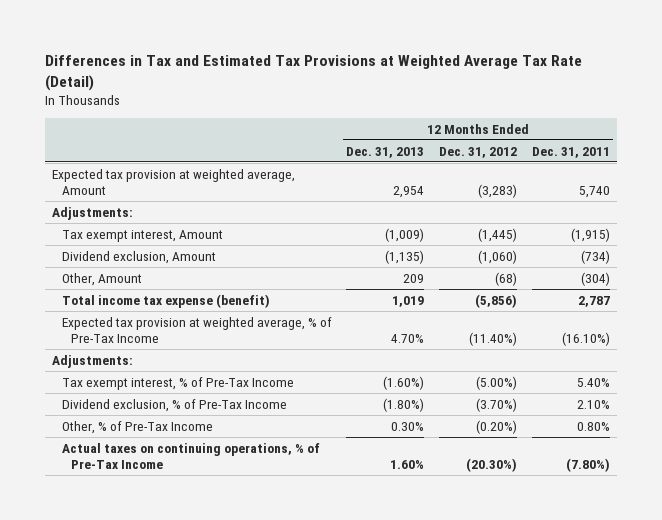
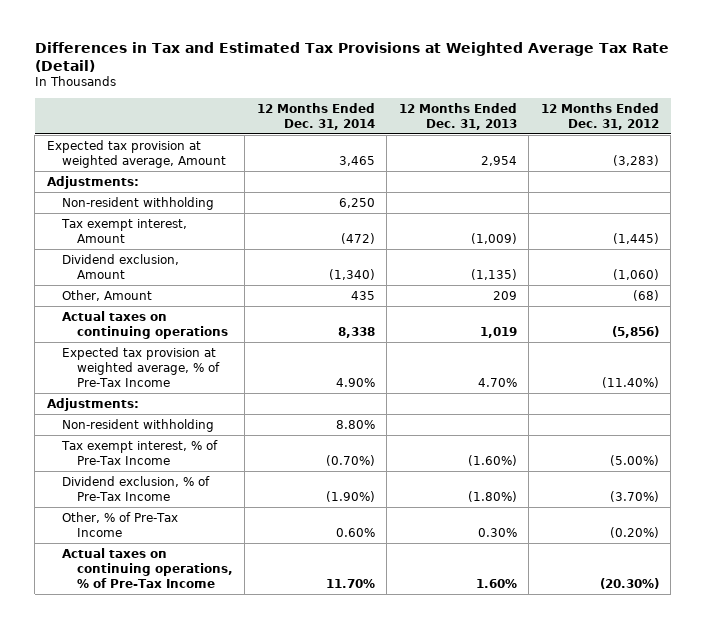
- | 12 Months Ended Dec. 31, 2013 | 12 Months Ended Dec. 31, 2012 | 12 Months Ended Dec. 31, 2011
+ | 12 Months Ended Dec. 31, 2014 | 12 Months Ended Dec. 31, 2013 | 12 Months Ended Dec. 31, 2012
+ Non-resident withholding | 6,250 | |
- Total income tax expense (benefit) | 1,019 | (5,856) | 2,787
+ Actual taxes on continuing operations | 8,338 | 1,019 | (5,856)
+ Non-resident withholding | 8.80% | |

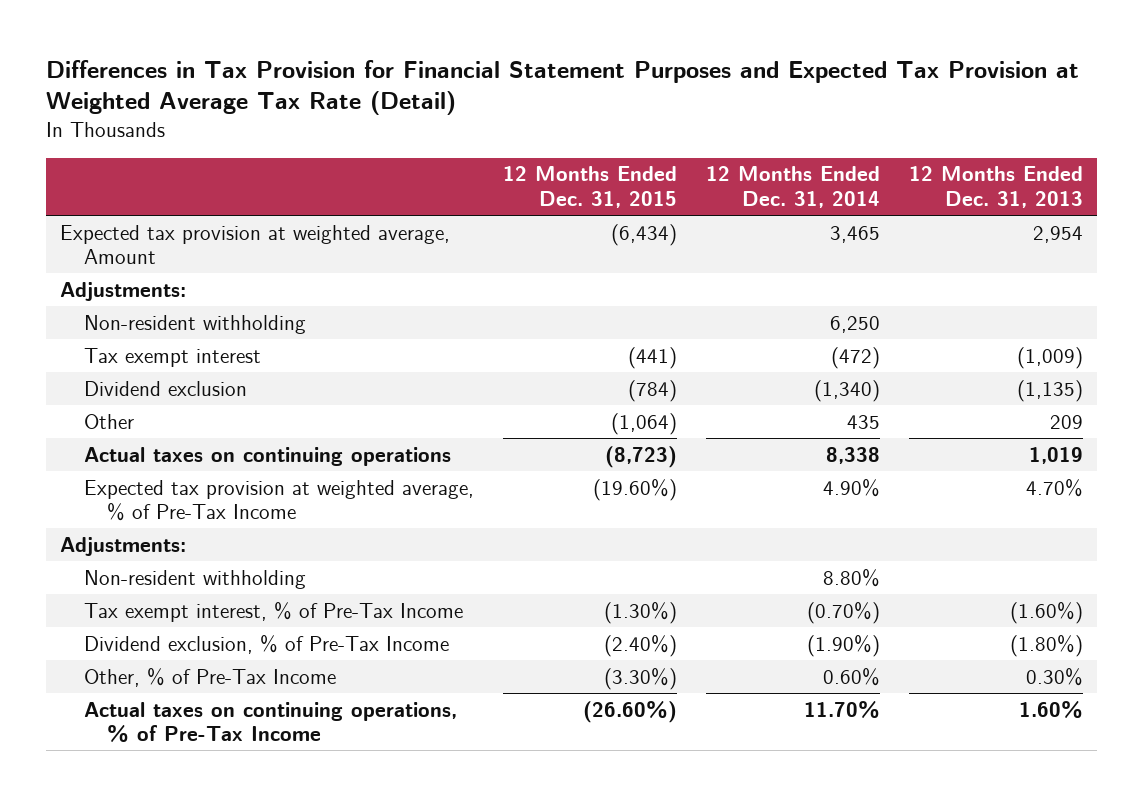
- Differences in Tax and Estimated Tax Provisions at Weighted Average Tax Rate (Detail)
+ Differences in Tax Provision for Financial Statement Purposes and Expected Tax Provision at Weighted Average Tax Rate (Detail)
- | 12 Months Ended Dec. 31, 2014 | 12 Months Ended Dec. 31, 2013 | 12 Months Ended Dec. 31, 2012
+ | 12 Months Ended Dec. 31, 2015 | 12 Months Ended Dec. 31, 2014 | 12 Months Ended Dec. 31, 2013
- Tax exempt interest, Amount | (472) | (1,009) | (1,445)
- Dividend exclusion, Amount | (1,340) | (1,135) | (1,060)
- Other, Amount | 435 | 209 | (68)
+ Tax exempt interest | (441) | (472) | (1,009)
+ Dividend exclusion | (784) | (1,340) | (1,135)
+ Other | (1,064) | 435 | 209

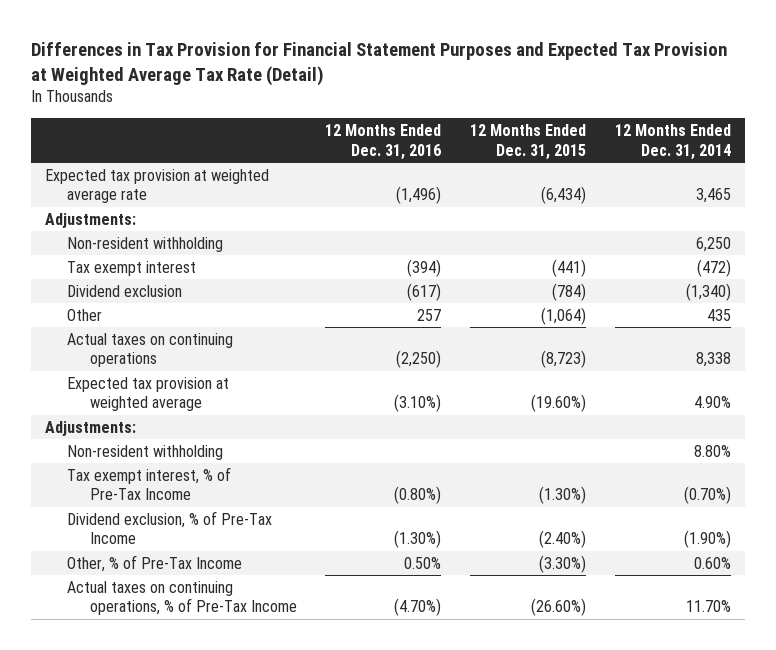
- | 12 Months Ended Dec. 31, 2015 | 12 Months Ended Dec. 31, 2014 | 12 Months Ended Dec. 31, 2013
+ | 12 Months Ended Dec. 31, 2016 | 12 Months Ended Dec. 31, 2015 | 12 Months Ended Dec. 31, 2014
- Expected tax provision at weighted average, Amount | (6,434) | 3,465 | 2,954
+ Expected tax provision at weighted average rate | (1,496) | (6,434) | 3,465
- Expected tax provision at weighted average, % of Pre-Tax Income | (19.60%) | 4.90% | 4.70%
+ Expected tax provision at weighted average | (3.10%) | (19.60%) | 4.90%

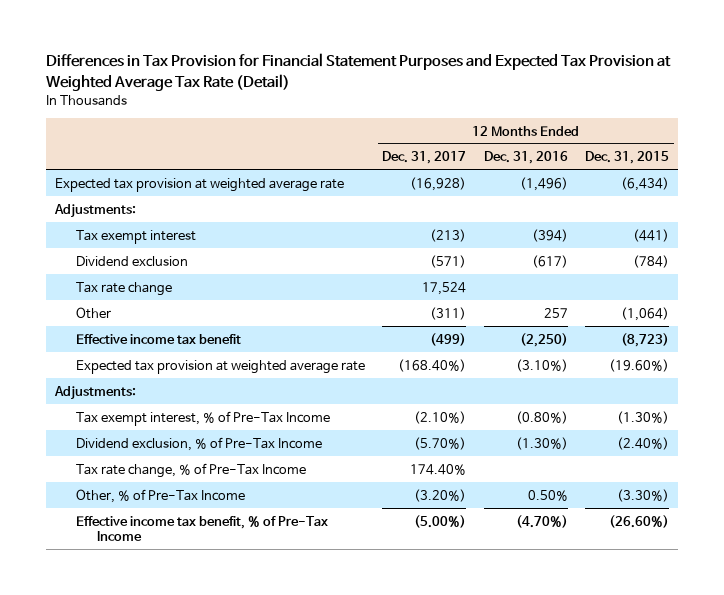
- | 12 Months Ended Dec. 31, 2016 | 12 Months Ended Dec. 31, 2015 | 12 Months Ended Dec. 31, 2014
+ | 12 Months Ended Dec. 31, 2017 | 12 Months Ended Dec. 31, 2016 | 12 Months Ended Dec. 31, 2015
- Non-resident withholding | | | 6,250
+ Tax rate change | 17,524 | |
- Actual taxes on continuing operations | (2,250) | (8,723) | 8,338
- Expected tax provision at weighted average | (3.10%) | (19.60%) | 4.90%
+ Effective income tax benefit | (499) | (2,250) | (8,723)
+ Expected tax provision at weighted average rate | (168.40%) | (3.10%) | (19.60%)
- Non-resident withholding | | | 8.80%
+ Tax rate change, % of Pre-Tax Income | 174.40% | |
- Actual taxes on continuing operations, % of Pre-Tax Income | (4.70%) | (26.60%) | 11.70%
+ Effective income tax benefit, % of Pre-Tax Income | (5.00%) | (4.70%) | (26.60%)

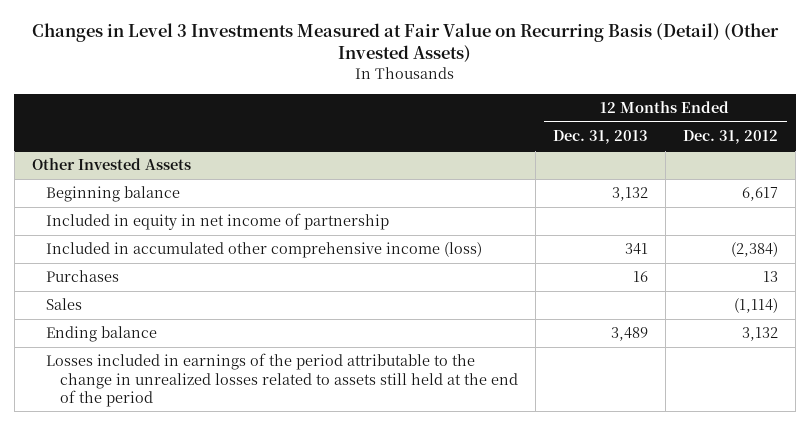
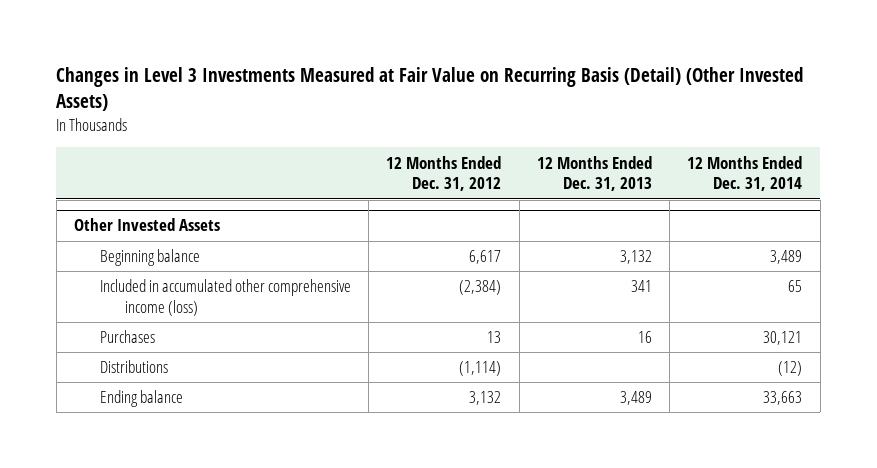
- | 12 Months Ended Dec. 31, 2013 | 12 Months Ended Dec. 31, 2012
+ | 12 Months Ended Dec. 31, 2012 | 12 Months Ended Dec. 31, 2013 | 12 Months Ended Dec. 31, 2014
@ Other Invested Assets
- Included in equity in net income of partnership
- Sales | | (1,114)
+ Distributions | (1,114) | | (12)
- Losses included in earnings of the period attributable to the change in unrealized losses related to assets still held at the end of the period

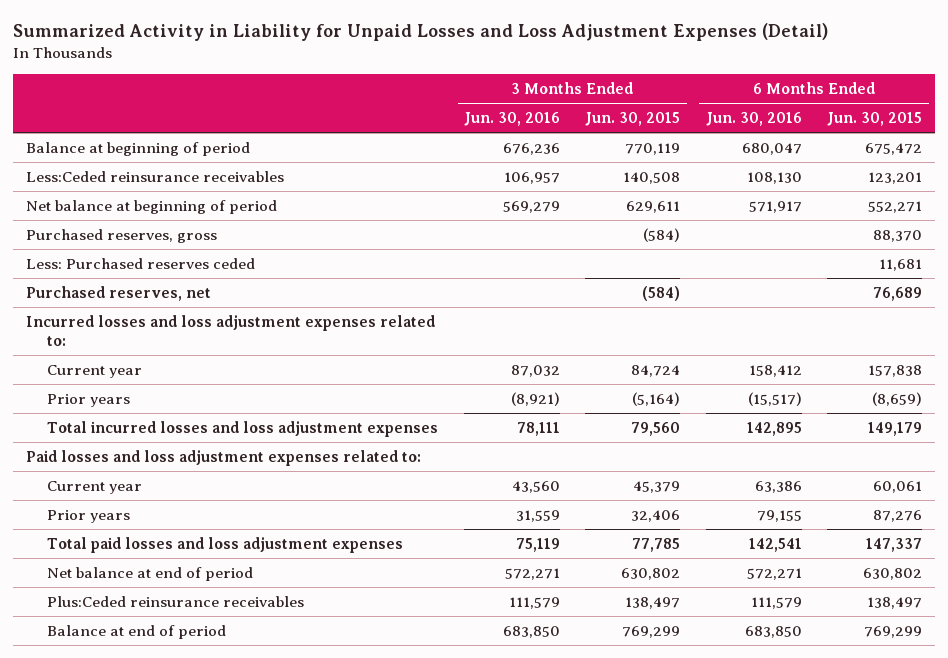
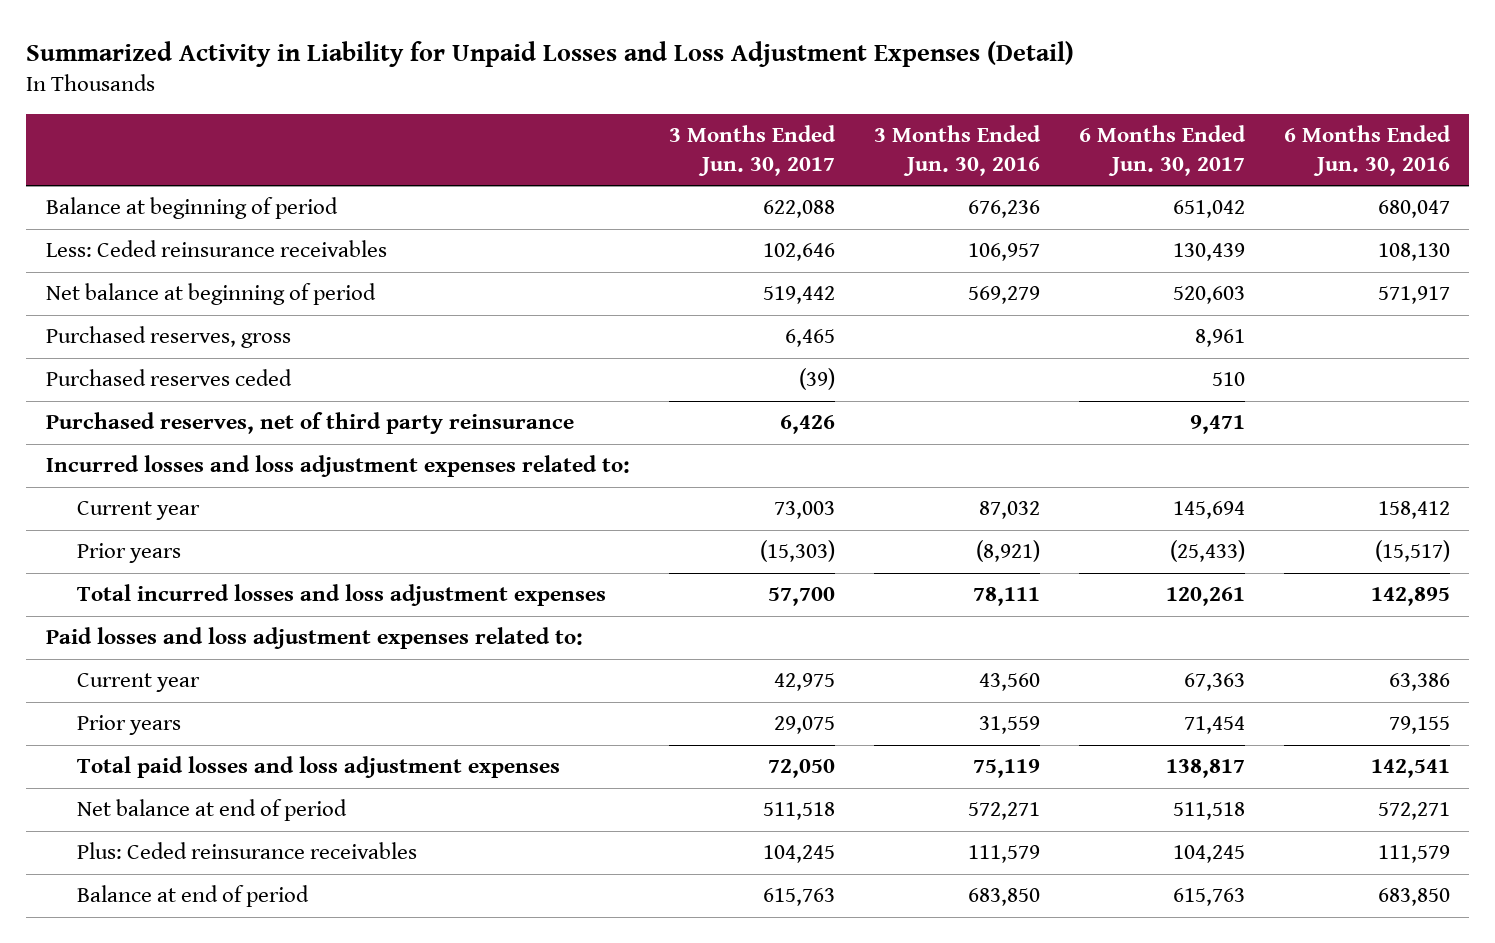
- | 3 Months Ended Jun. 30, 2016 | 3 Months Ended Jun. 30, 2015 | 6 Months Ended Jun. 30, 2016 | 6 Months Ended Jun. 30, 2015
+ | 3 Months Ended Jun. 30, 2017 | 3 Months Ended Jun. 30, 2016 | 6 Months Ended Jun. 30, 2017 | 6 Months Ended Jun. 30, 2016
- Less:Ceded reinsurance receivables | 106,957 | 140,508 | 108,130 | 123,201
+ Less: Ceded reinsurance receivables | 102,646 | 106,957 | 130,439 | 108,130
- Less: Purchased reserves ceded | | | | 11,681
- Purchased reserves, net | | (584) | | 76,689
+ Purchased reserves ceded | (39) | | 510 |
+ Purchased reserves, net of third party reinsurance | 6,426 | | 9,471 |
- Plus:Ceded reinsurance receivables | 111,579 | 138,497 | 111,579 | 138,497
+ Plus: Ceded reinsurance receivables | 104,245 | 111,579 | 104,245 | 111,579

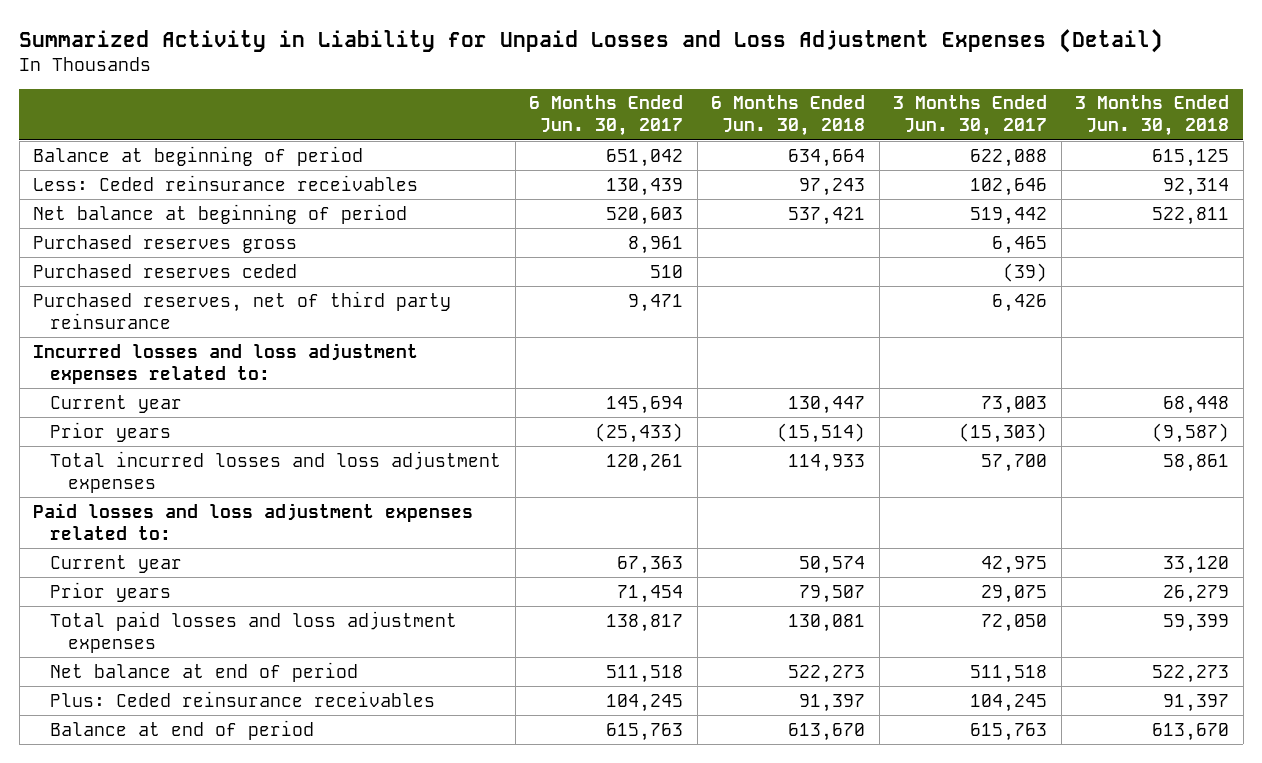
- | 3 Months Ended Jun. 30, 2017 | 3 Months Ended Jun. 30, 2016 | 6 Months Ended Jun. 30, 2017 | 6 Months Ended Jun. 30, 2016
+ | 6 Months Ended Jun. 30, 2017 | 6 Months Ended Jun. 30, 2018 | 3 Months Ended Jun. 30, 2017 | 3 Months Ended Jun. 30, 2018
- Purchased reserves, gross | 6,465 | | 8,961 |
+ Purchased reserves gross | 8,961 | | 6,465 |

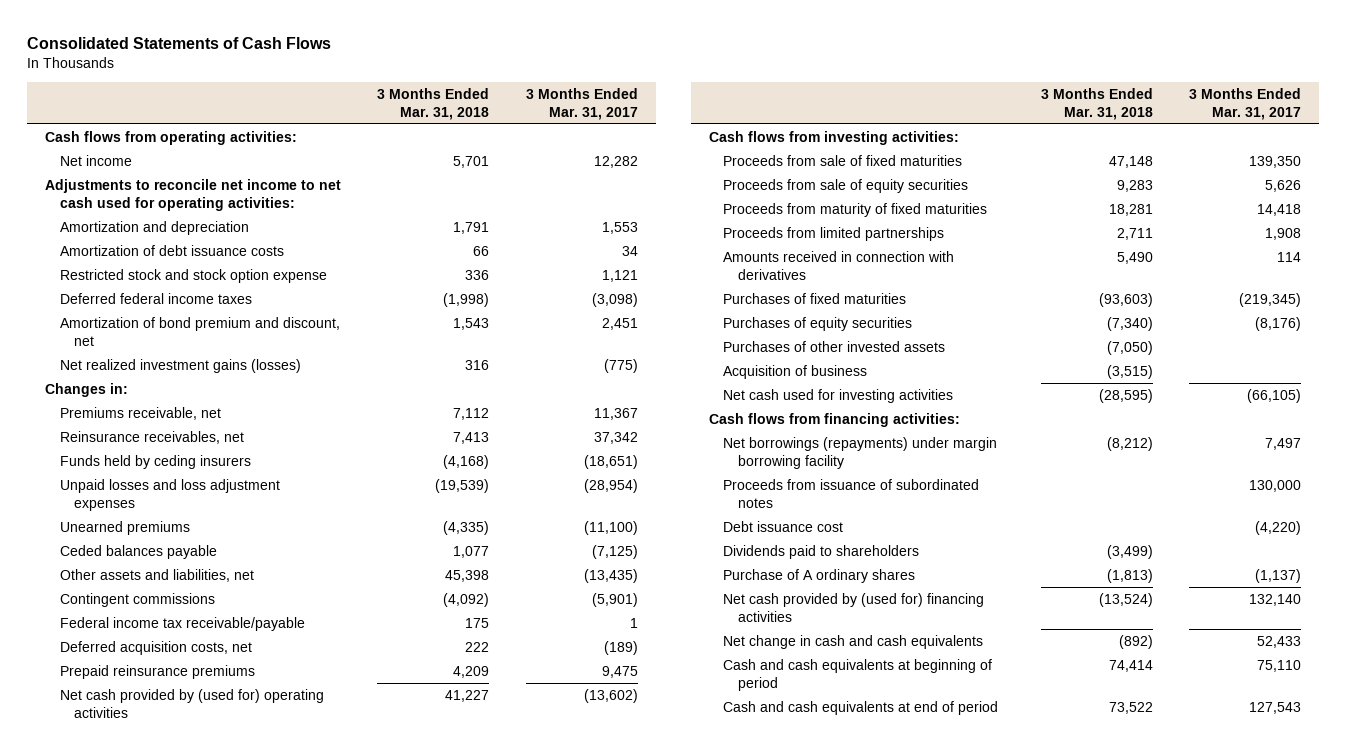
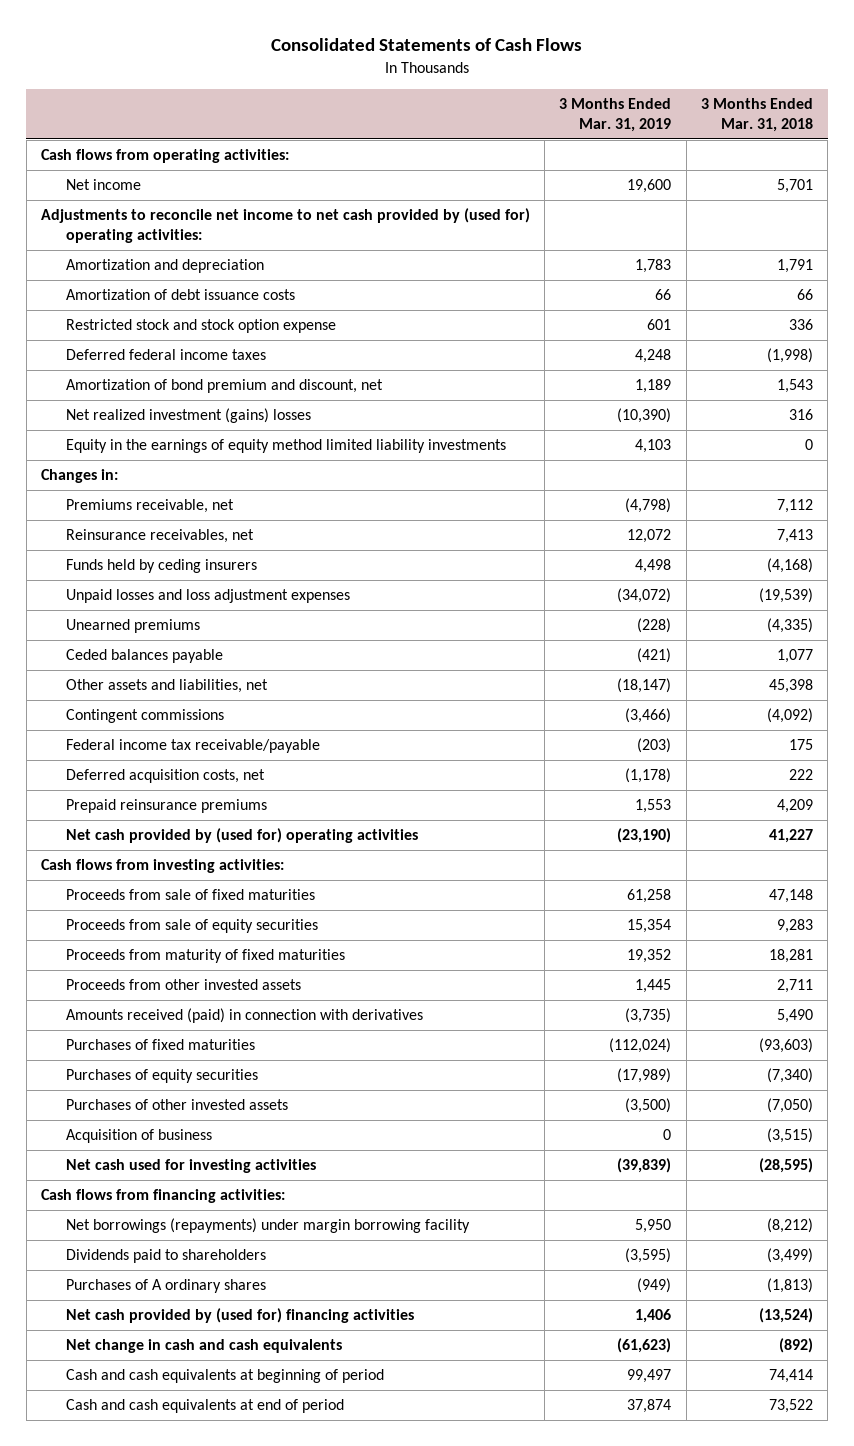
- | 3 Months Ended Mar. 31, 2018 | 3 Months Ended Mar. 31, 2017
+ | 3 Months Ended Mar. 31, 2019 | 3 Months Ended Mar. 31, 2018
- Adjustments to reconcile net income to net cash used for operating activities:
+ Adjustments to reconcile net income to net cash provided by (used for) operating activities:
- Net realized investment gains (losses) | 316 | (775)
+ Net realized investment (gains) losses | (10,390) | 316
+ Equity in the earnings of equity method limited liability investments | 4,103 | 0
- Proceeds from limited partnerships | 2,711 | 1,908
- Amounts received in connection with derivatives | 5,490 | 114
+ Proceeds from other invested assets | 1,445 | 2,711
+ Amounts received (paid) in connection with derivatives | (3,735) | 5,490
- Proceeds from issuance of subordinated notes | | 130,000
- Debt issuance cost | | (4,220)
- Purchase of A ordinary shares | (1,813) | (1,137)
+ Purchases of A ordinary shares | (949) | (1,813)

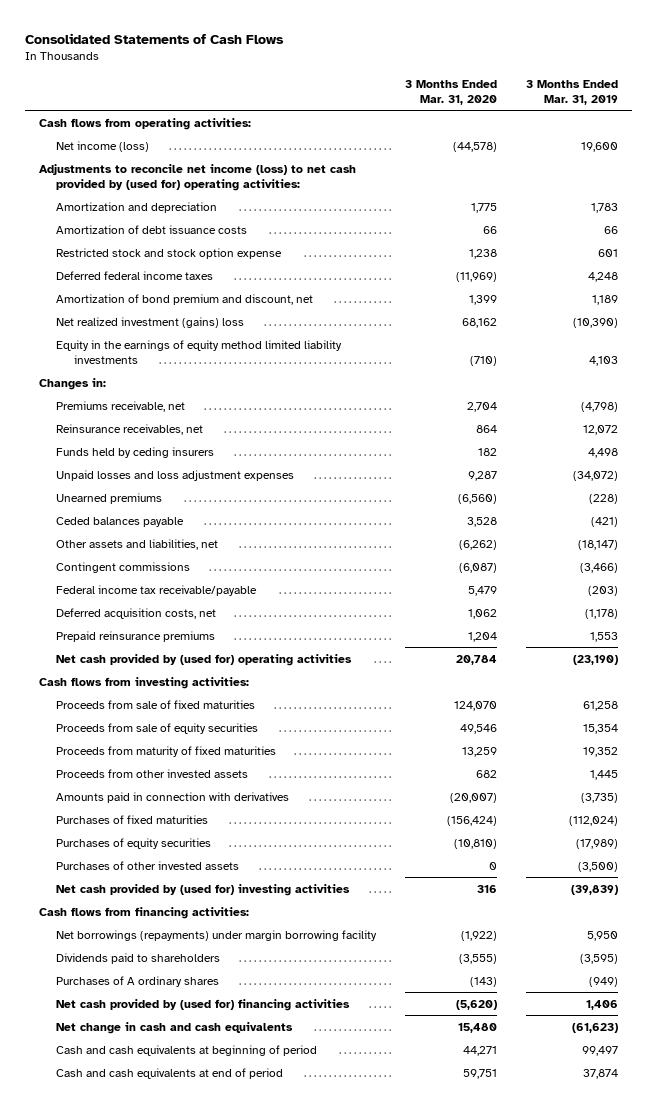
- | 3 Months Ended Mar. 31, 2019 | 3 Months Ended Mar. 31, 2018
+ | 3 Months Ended Mar. 31, 2020 | 3 Months Ended Mar. 31, 2019
- Net income | 19,600 | 5,701
- Adjustments to reconcile net income to net cash provided by (used for) operating activities:
+ Net income (loss) | (44,578) | 19,600
+ Adjustments to reconcile net income (loss) to net cash provided by (used for) operating activities:
- Net realized investment (gains) losses | (10,390) | 316
+ Net realized investment (gains) loss | 68,162 | (10,390)
- Amounts received (paid) in connection with derivatives | (3,735) | 5,490
+ Amounts paid in connection with derivatives | (20,007) | (3,735)
- Acquisition of business | 0 | (3,515)
- Net cash used for investing activities | (39,839) | (28,595)
+ Net cash provided by (used for) investing activities | 316 | (39,839)

